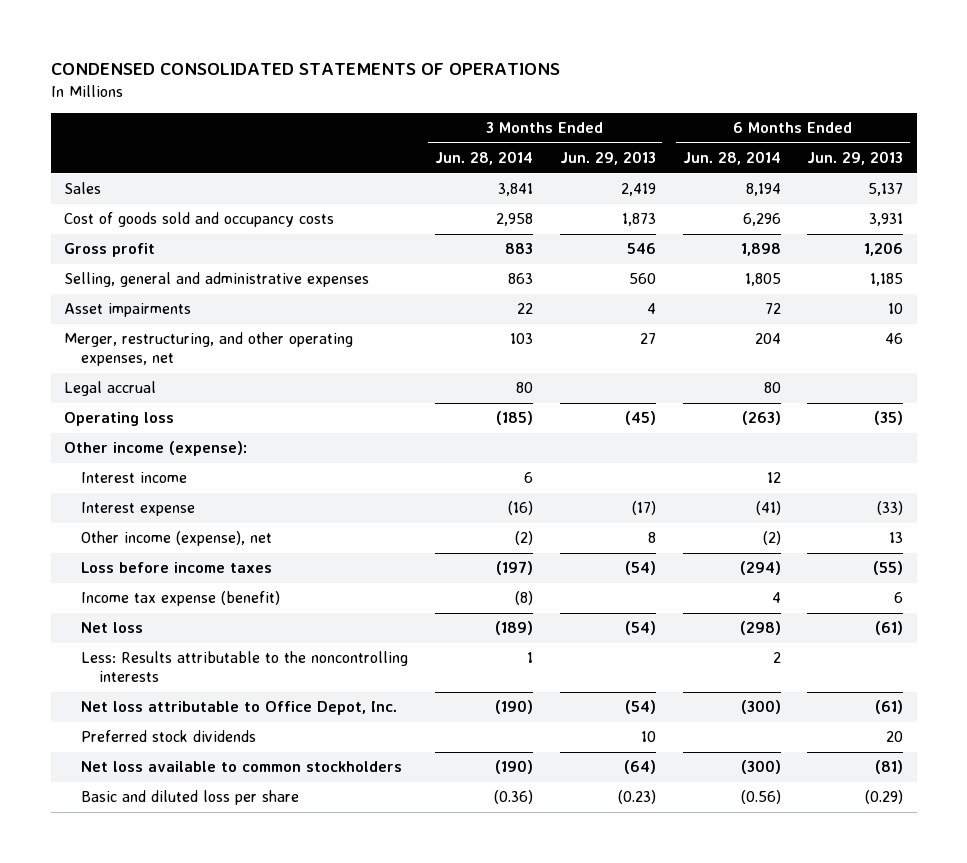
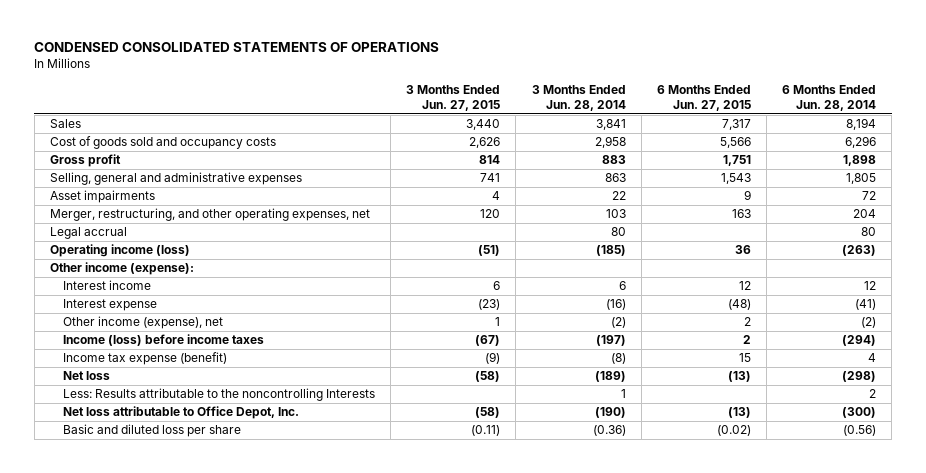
- | 3 Months Ended Jun. 28, 2014 | 3 Months Ended Jun. 29, 2013 | 6 Months Ended Jun. 28, 2014 | 6 Months Ended Jun. 29, 2013
+ | 3 Months Ended Jun. 27, 2015 | 3 Months Ended Jun. 28, 2014 | 6 Months Ended Jun. 27, 2015 | 6 Months Ended Jun. 28, 2014
- Operating loss | (185) | (45) | (263) | (35)
+ Operating income (loss) | (51) | (185) | 36 | (263)
- Loss before income taxes | (197) | (54) | (294) | (55)
+ Income (loss) before income taxes | (67) | (197) | 2 | (294)
- Less: Results attributable to the noncontrolling interests | 1 | | 2 |
+ Less: Results attributable to the noncontrolling Interests | | 1 | | 2
- Preferred stock dividends | | 10 | | 20
- Net loss available to common stockholders | (190) | (64) | (300) | (81)

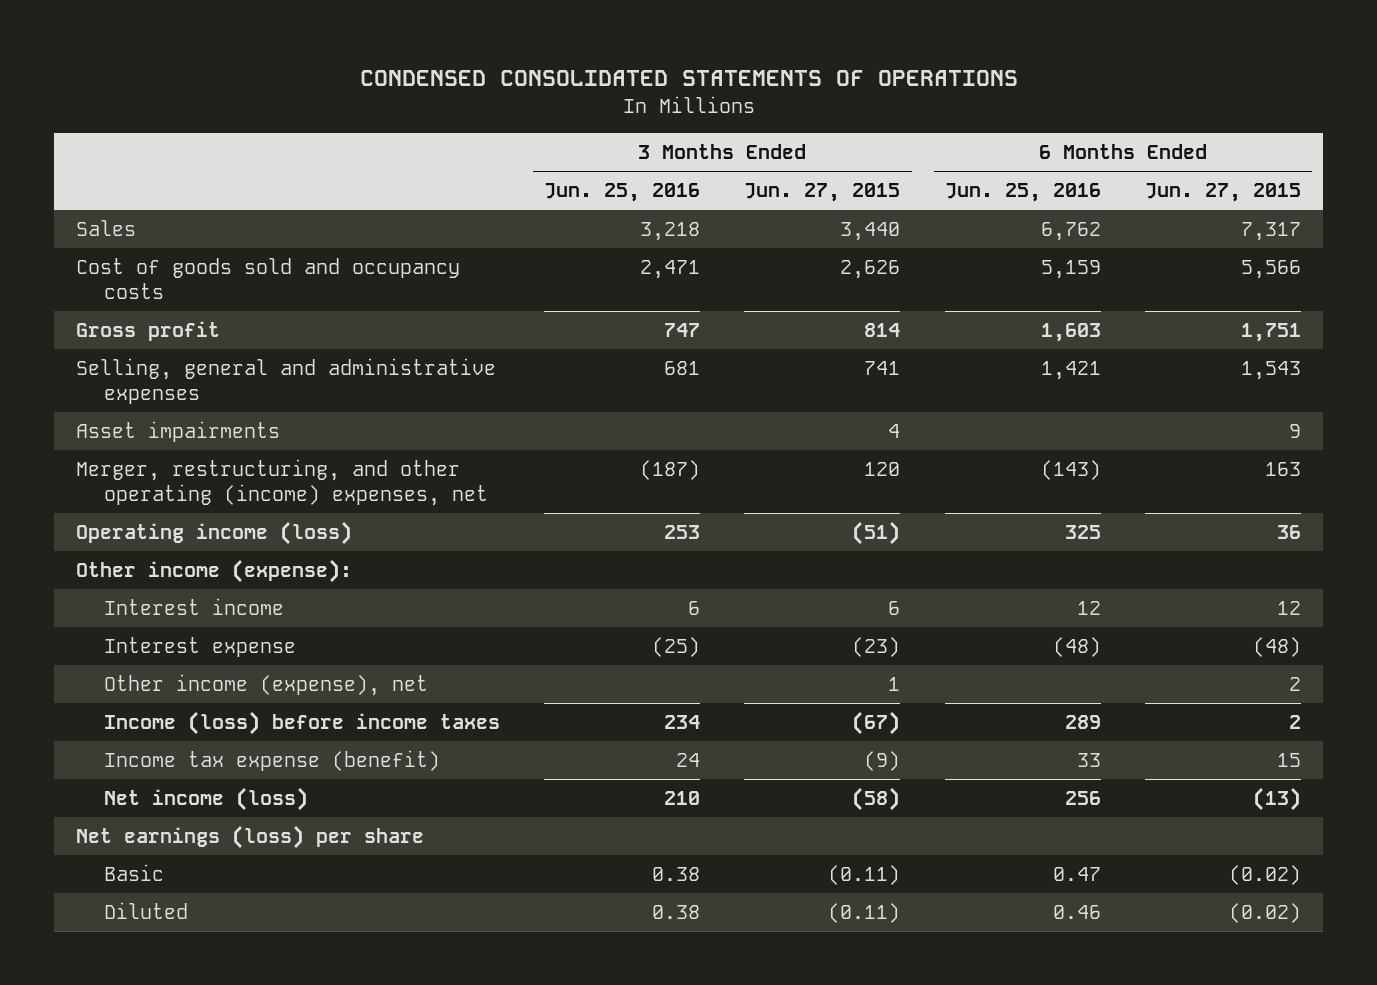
- | 3 Months Ended Jun. 27, 2015 | 3 Months Ended Jun. 28, 2014 | 6 Months Ended Jun. 27, 2015 | 6 Months Ended Jun. 28, 2014
+ | 3 Months Ended Jun. 25, 2016 | 3 Months Ended Jun. 27, 2015 | 6 Months Ended Jun. 25, 2016 | 6 Months Ended Jun. 27, 2015
- Merger, restructuring, and other operating expenses, net | 120 | 103 | 163 | 204
- Legal accrual | | 80 | | 80
+ Merger, restructuring, and other operating (income) expenses, net | (187) | 120 | (143) | 163
- Net loss | (58) | (189) | (13) | (298)
- Less: Results attributable to the noncontrolling Interests | | 1 | | 2
- Net loss attributable to Office Depot, Inc. | (58) | (190) | (13) | (300)
- Basic and diluted loss per share | (0.11) | (0.36) | (0.02) | (0.56)
+ Net income (loss) | 210 | (58) | 256 | (13)
+ Net earnings (loss) per share
+ Basic | 0.38 | (0.11) | 0.47 | (0.02)
+ Diluted | 0.38 | (0.11) | 0.46 | (0.02)

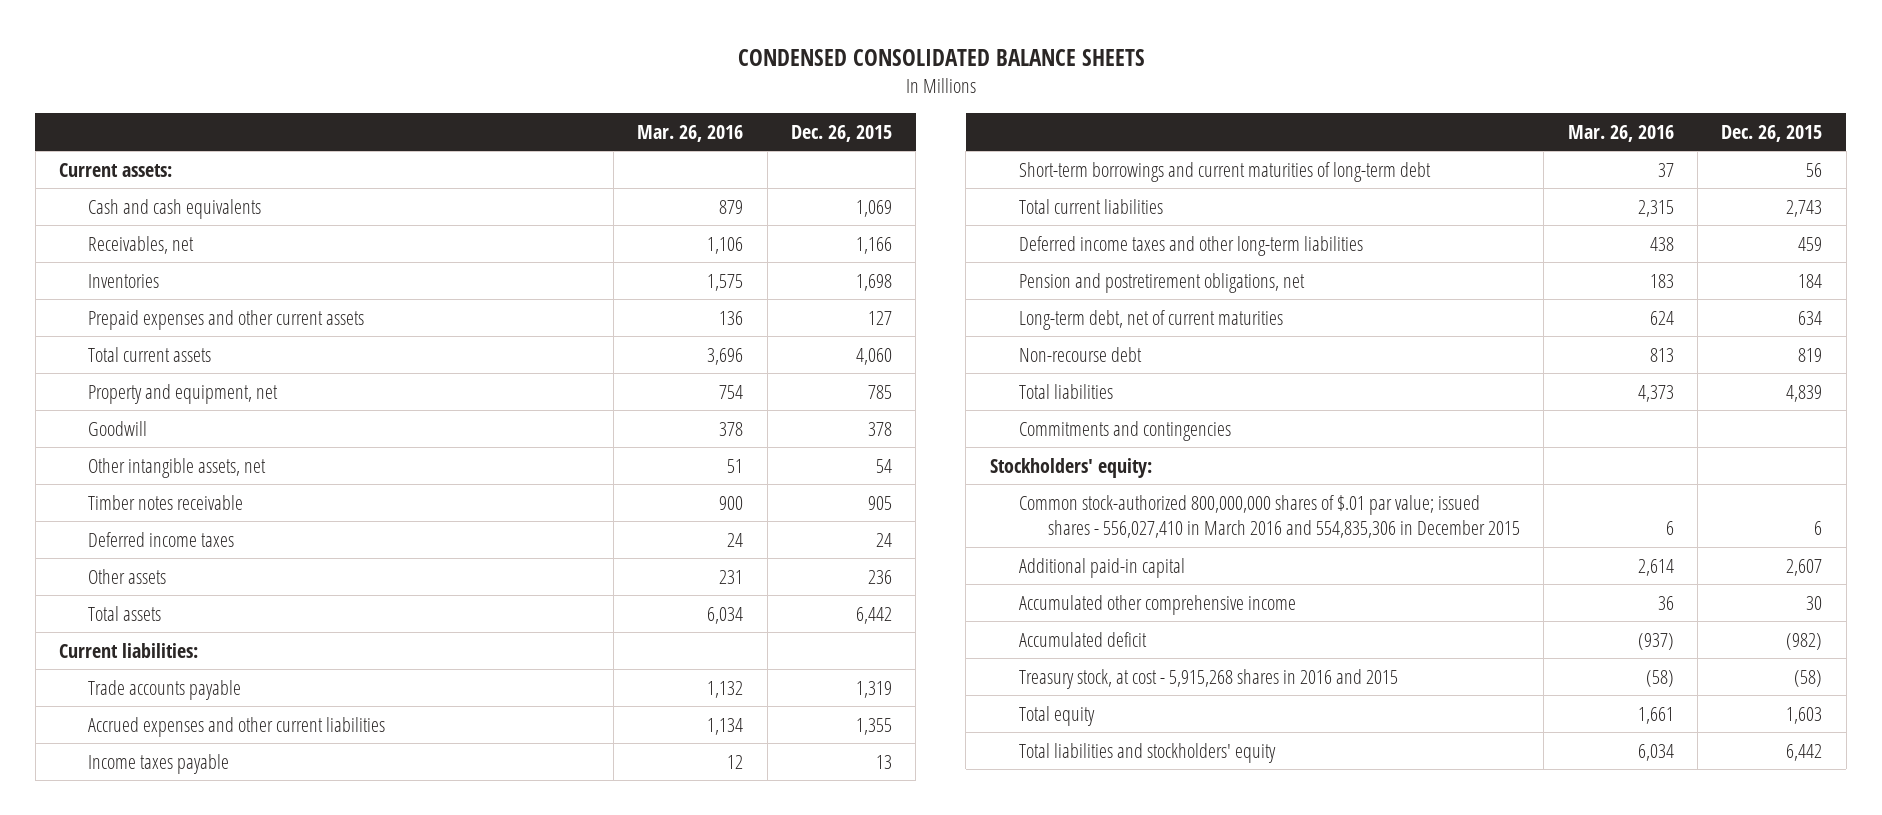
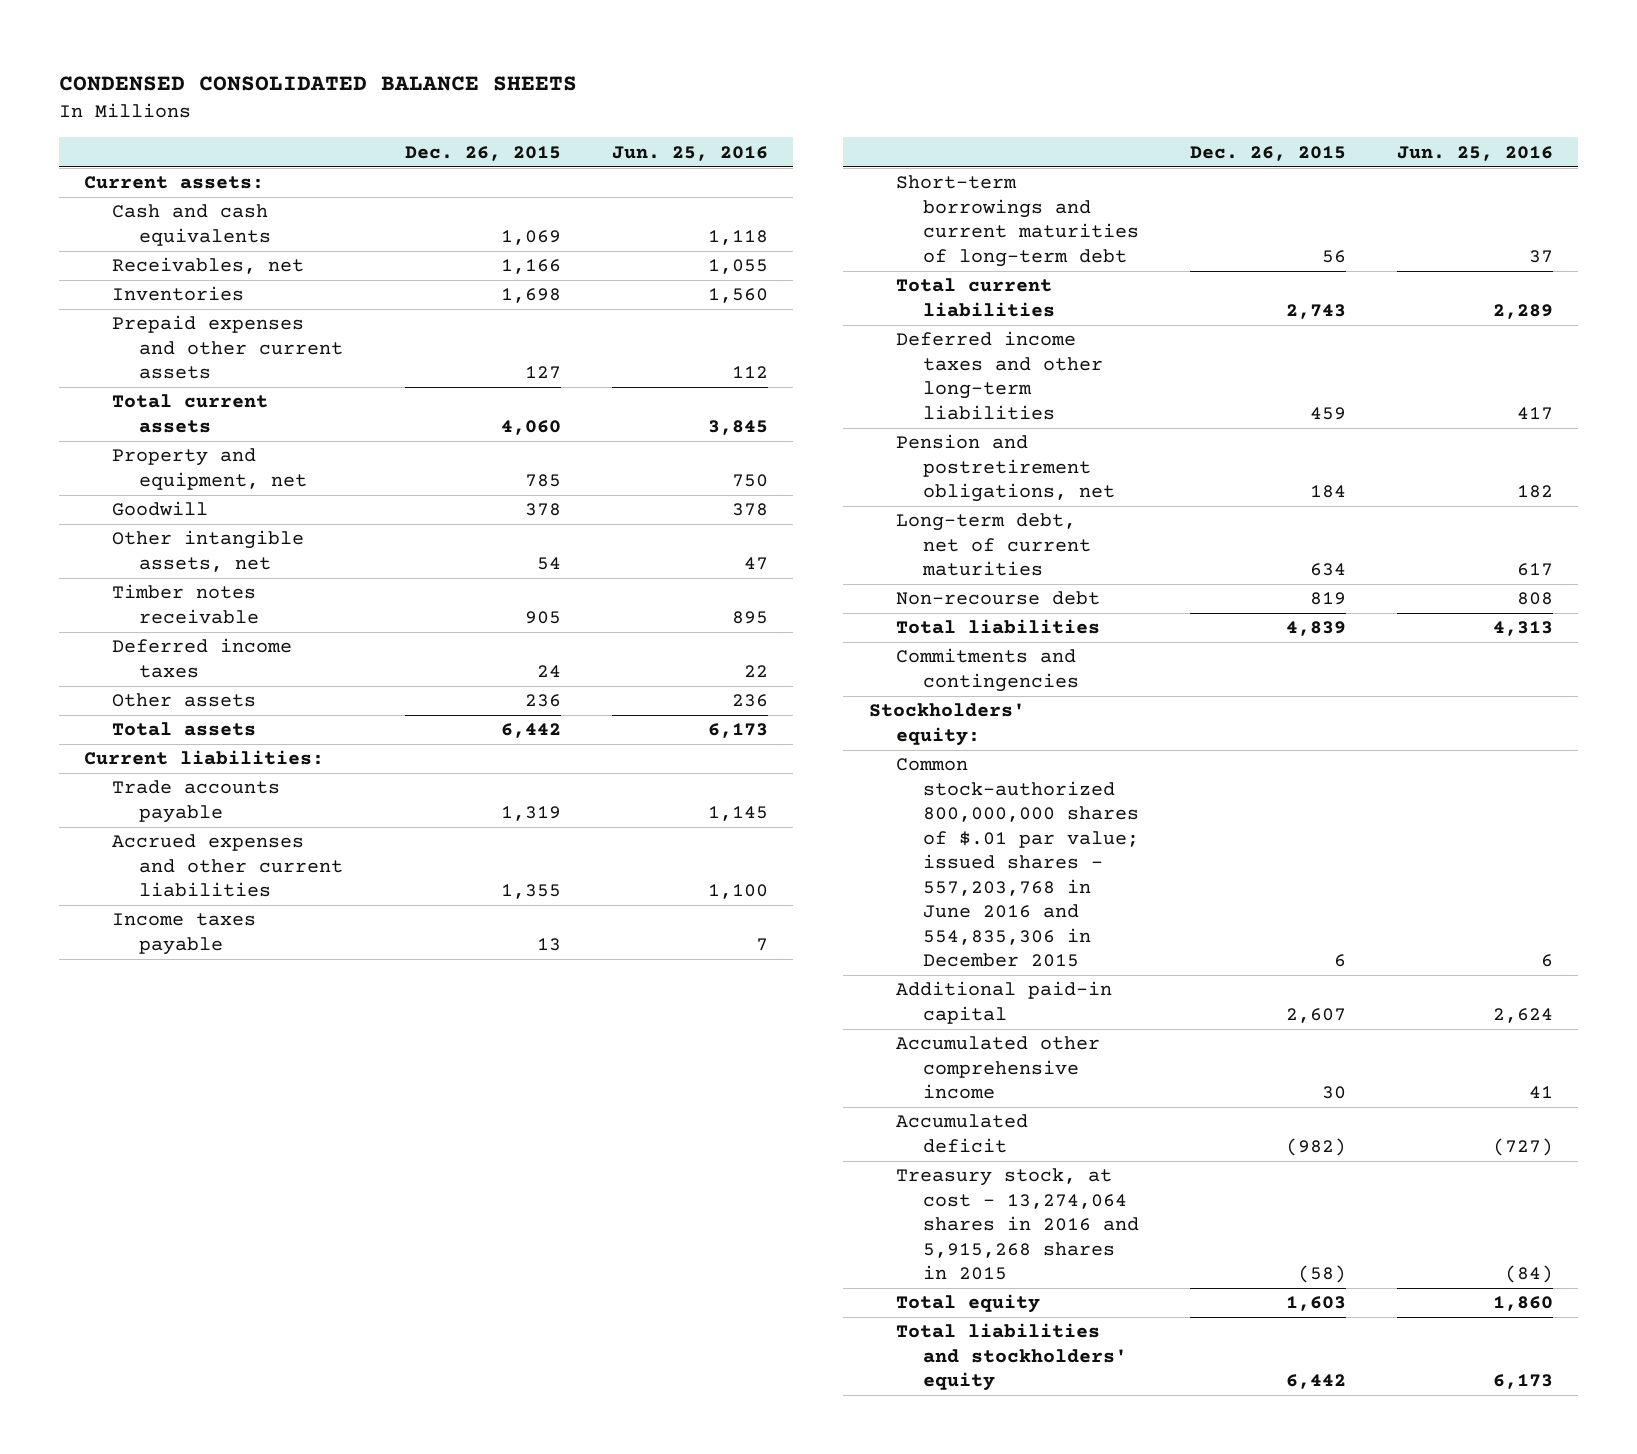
- | Mar. 26, 2016 | Dec. 26, 2015
+ | Dec. 26, 2015 | Jun. 25, 2016
- Common stock-authorized 800,000,000 shares of $.01 par value; issued shares - 556,027,410 in March 2016 and 554,835,306 in December 2015 | 6 | 6
+ Common stock-authorized 800,000,000 shares of $.01 par value; issued shares - 557,203,768 in June 2016 and 554,835,306 in December 2015 | 6 | 6
- Treasury stock, at cost - 5,915,268 shares in 2016 and 2015 | (58) | (58)
+ Treasury stock, at cost - 13,274,064 shares in 2016 and 5,915,268 shares in 2015 | (58) | (84)

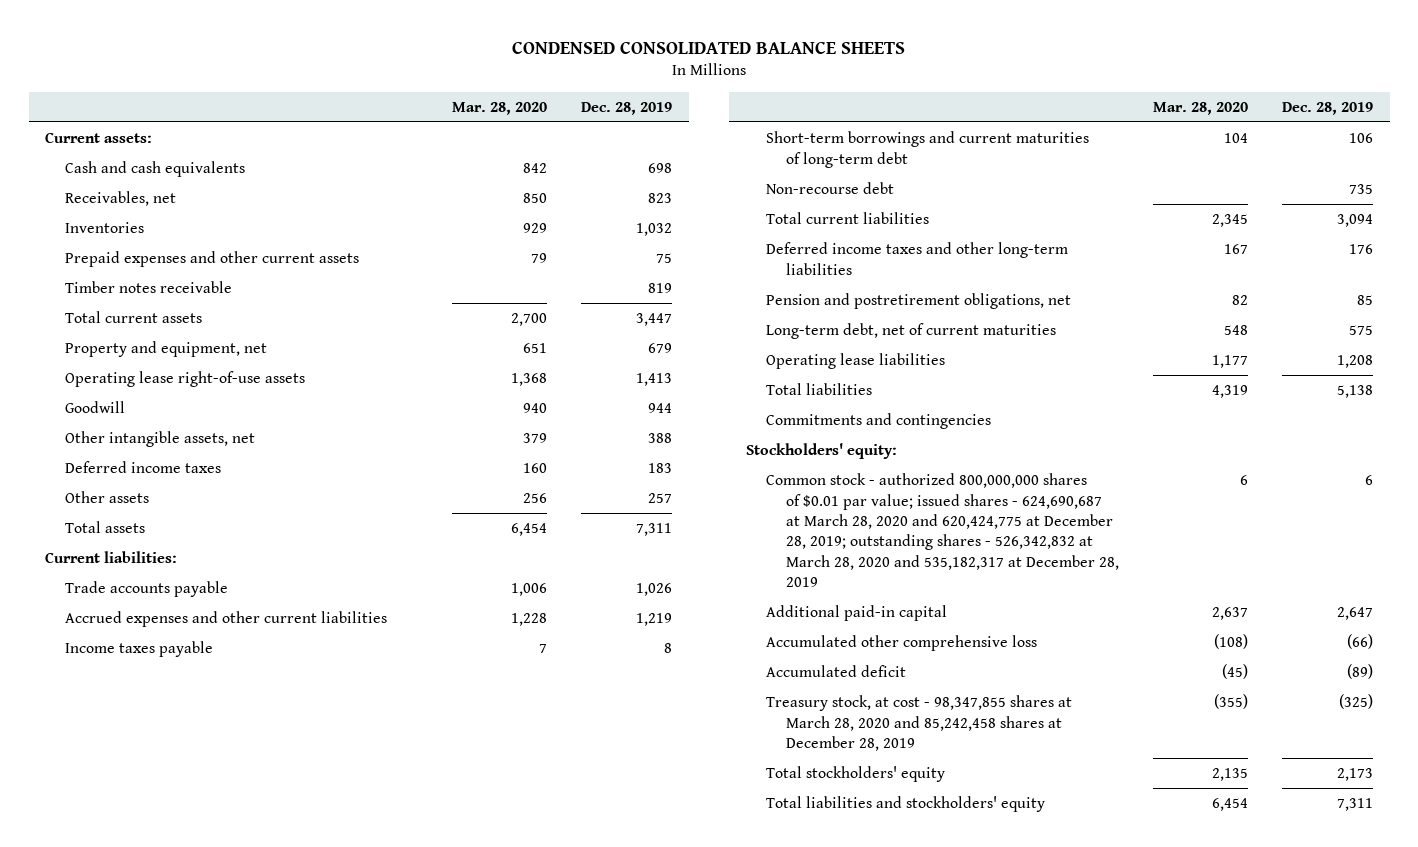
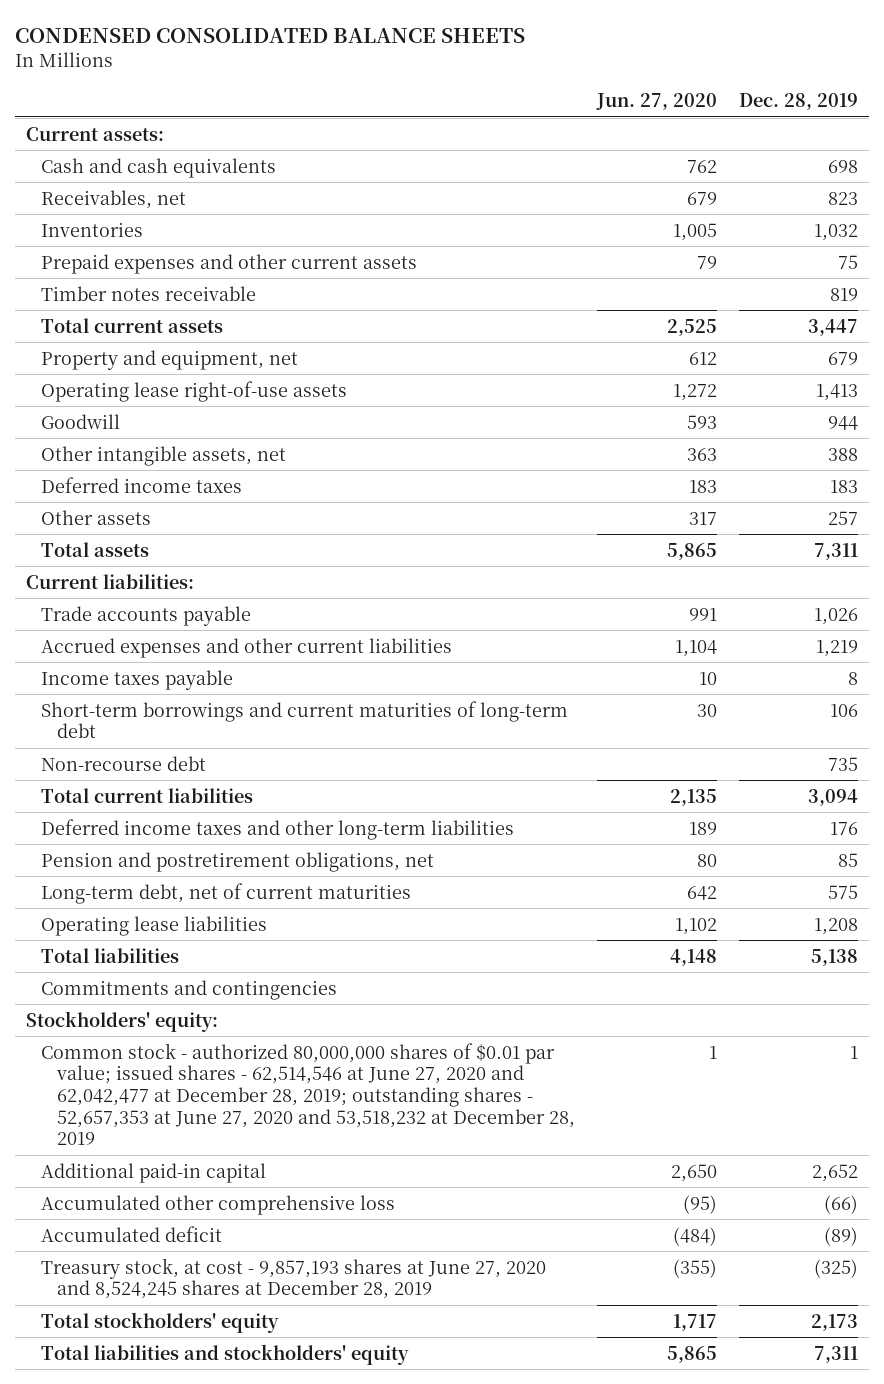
- | Mar. 28, 2020 | Dec. 28, 2019
+ | Jun. 27, 2020 | Dec. 28, 2019
- Common stock - authorized 800,000,000 shares of $0.01 par value; issued shares - 624,690,687 at March 28, 2020 and 620,424,775 at December 28, 2019; outstanding shares - 526,342,832 at March 28, 2020 and 535,182,317 at December 28, 2019 | 6 | 6
- Additional paid-in capital | 2,637 | 2,647
+ Common stock - authorized 80,000,000 shares of $0.01 par value; issued shares - 62,514,546 at June 27, 2020 and 62,042,477 at December 28, 2019; outstanding shares - 52,657,353 at June 27, 2020 and 53,518,232 at December 28, 2019 | 1 | 1
+ Additional paid-in capital | 2,650 | 2,652
- Treasury stock, at cost - 98,347,855 shares at March 28, 2020 and 85,242,458 shares at December 28, 2019 | (355) | (325)
+ Treasury stock, at cost - 9,857,193 shares at June 27, 2020 and 8,524,245 shares at December 28, 2019 | (355) | (325)

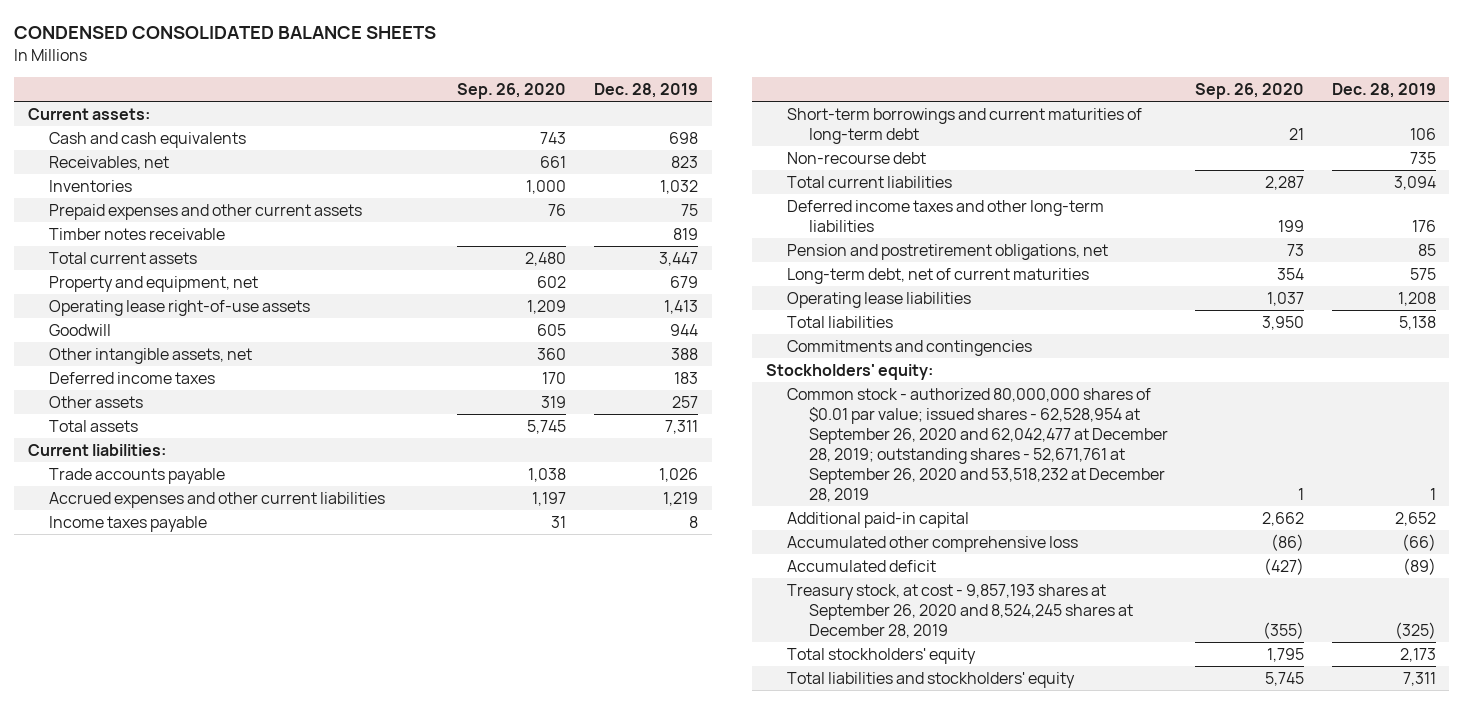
- | Jun. 27, 2020 | Dec. 28, 2019
+ | Sep. 26, 2020 | Dec. 28, 2019
- Common stock - authorized 80,000,000 shares of $0.01 par value; issued shares - 62,514,546 at June 27, 2020 and 62,042,477 at December 28, 2019; outstanding shares - 52,657,353 at June 27, 2020 and 53,518,232 at December 28, 2019 | 1 | 1
+ Common stock - authorized 80,000,000 shares of $0.01 par value; issued shares - 62,528,954 at September 26, 2020 and 62,042,477 at December 28, 2019; outstanding shares - 52,671,761 at September 26, 2020 and 53,518,232 at December 28, 2019 | 1 | 1
- Treasury stock, at cost - 9,857,193 shares at June 27, 2020 and 8,524,245 shares at December 28, 2019 | (355) | (325)
+ Treasury stock, at cost - 9,857,193 shares at September 26, 2020 and 8,524,245 shares at December 28, 2019 | (355) | (325)

